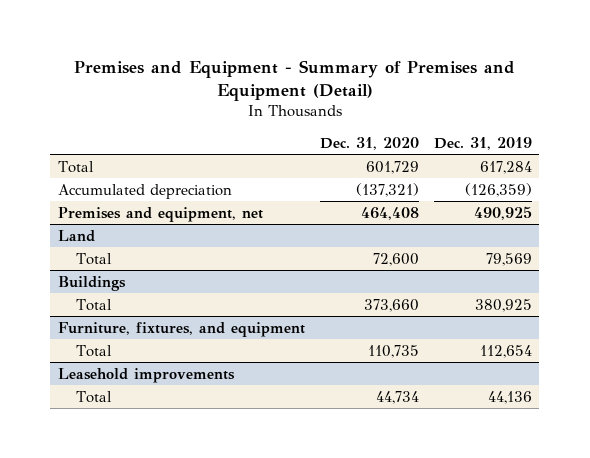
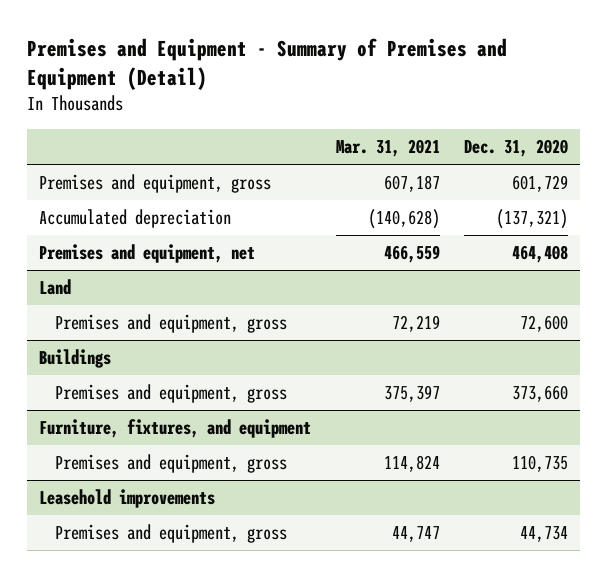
- | Dec. 31, 2020 | Dec. 31, 2019
+ | Mar. 31, 2021 | Dec. 31, 2020
- Total | 601,729 | 617,284
+ Premises and equipment, gross | 607,187 | 601,729
@ Land
- Total | 72,600 | 79,569
+ Premises and equipment, gross | 72,219 | 72,600
@ Buildings
- Total | 373,660 | 380,925
+ Premises and equipment, gross | 375,397 | 373,660
@ Furniture, fixtures, and equipment
- Total | 110,735 | 112,654
+ Premises and equipment, gross | 114,824 | 110,735
@ Leasehold improvements
- Total | 44,734 | 44,136
+ Premises and equipment, gross | 44,747 | 44,734

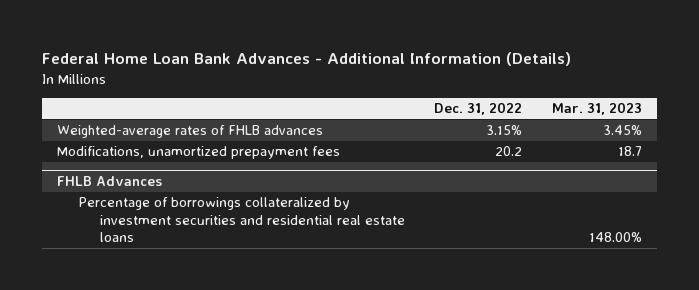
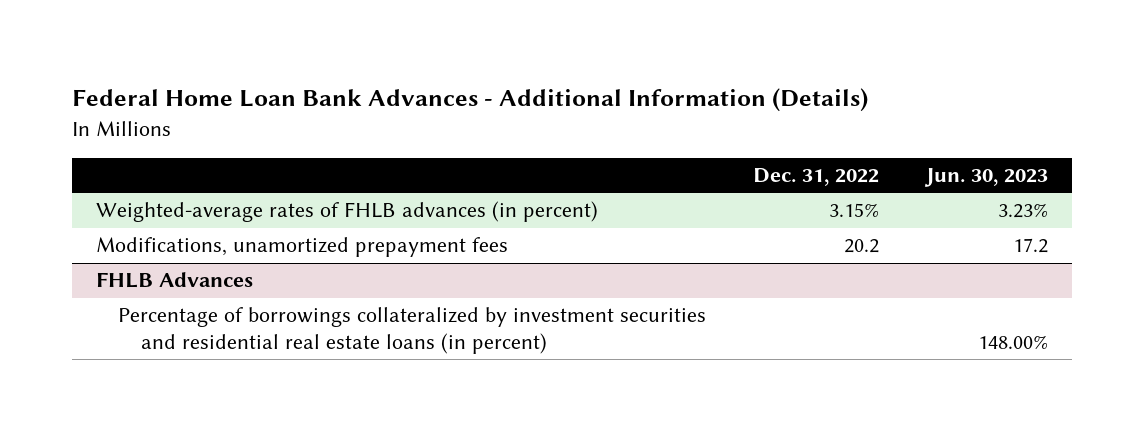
- | Dec. 31, 2022 | Mar. 31, 2023
+ | Dec. 31, 2022 | Jun. 30, 2023
- Weighted-average rates of FHLB advances | 3.15% | 3.45%
+ Weighted-average rates of FHLB advances (in percent) | 3.15% | 3.23%
@ FHLB Advances
- Percentage of borrowings collateralized by investment securities and residential real estate loans | | 148.00%
+ Percentage of borrowings collateralized by investment securities and residential real estate loans (in percent) | | 148.00%

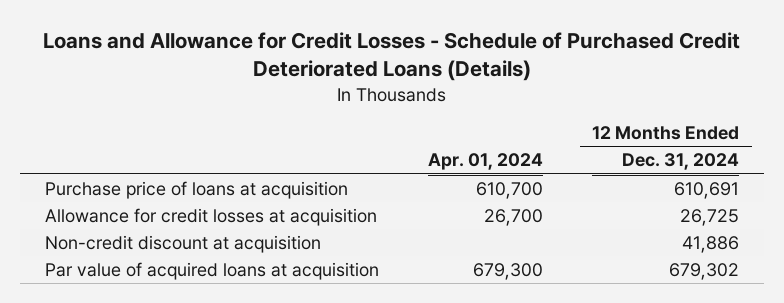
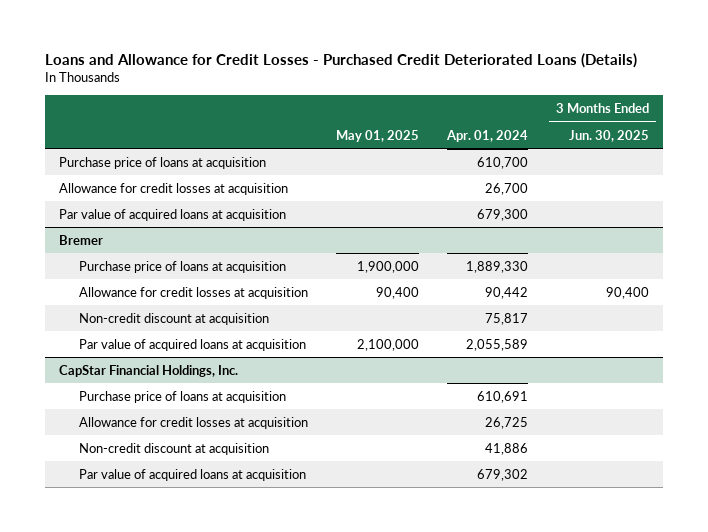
- Loans and Allowance for Credit Losses - Schedule of Purchased Credit Deteriorated Loans (Details)
+ Loans and Allowance for Credit Losses - Purchased Credit Deteriorated Loans (Details)
- | Apr. 01, 2024 | 12 Months Ended Dec. 31, 2024
+ | May 01, 2025 | Apr. 01, 2024 | 3 Months Ended Jun. 30, 2025
- Non-credit discount at acquisition | | 41,886
+ Bremer
+ Purchase price of loans at acquisition | 1,900,000 | 1,889,330 |
+ Allowance for credit losses at acquisition | 90,400 | 90,442 | 90,400
+ Non-credit discount at acquisition | | 75,817 |
+ Par value of acquired loans at acquisition | 2,100,000 | 2,055,589 |
+ CapStar Financial Holdings, Inc.
+ Purchase price of loans at acquisition | | 610,691 |
+ Allowance for credit losses at acquisition | | 26,725 |
+ Non-credit discount at acquisition | | 41,886 |
+ Par value of acquired loans at acquisition | | 679,302 |

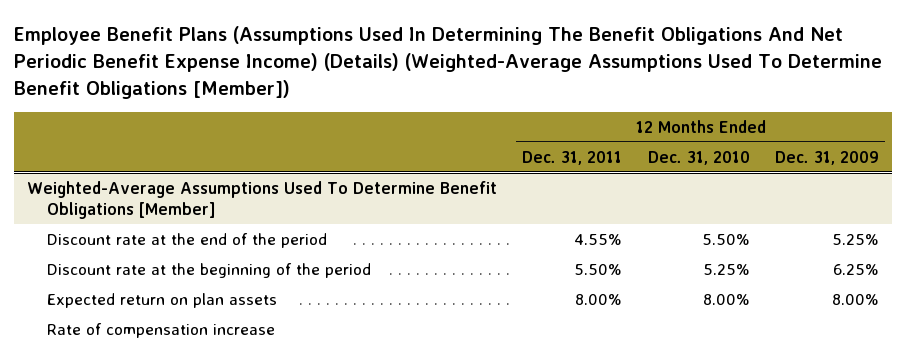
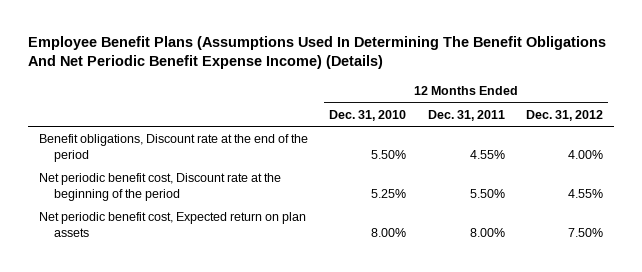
- Employee Benefit Plans (Assumptions Used In Determining The Benefit Obligations And Net Periodic Benefit Expense Income) (Details) (Weighted-Average Assumptions Used To Determine Benefit Obligations [Member])
+ Employee Benefit Plans (Assumptions Used In Determining The Benefit Obligations And Net Periodic Benefit Expense Income) (Details)
- | 12 Months Ended Dec. 31, 2011 | 12 Months Ended Dec. 31, 2010 | 12 Months Ended Dec. 31, 2009
+ | 12 Months Ended Dec. 31, 2010 | 12 Months Ended Dec. 31, 2011 | 12 Months Ended Dec. 31, 2012
- Weighted-Average Assumptions Used To Determine Benefit Obligations [Member]
- Discount rate at the end of the period | 4.55% | 5.50% | 5.25%
- Discount rate at the beginning of the period | 5.50% | 5.25% | 6.25%
- Expected return on plan assets | 8.00% | 8.00% | 8.00%
- Rate of compensation increase
+ Benefit obligations, Discount rate at the end of the period | 5.50% | 4.55% | 4.00%
+ Net periodic benefit cost, Discount rate at the beginning of the period | 5.25% | 5.50% | 4.55%
+ Net periodic benefit cost, Expected return on plan assets | 8.00% | 8.00% | 7.50%

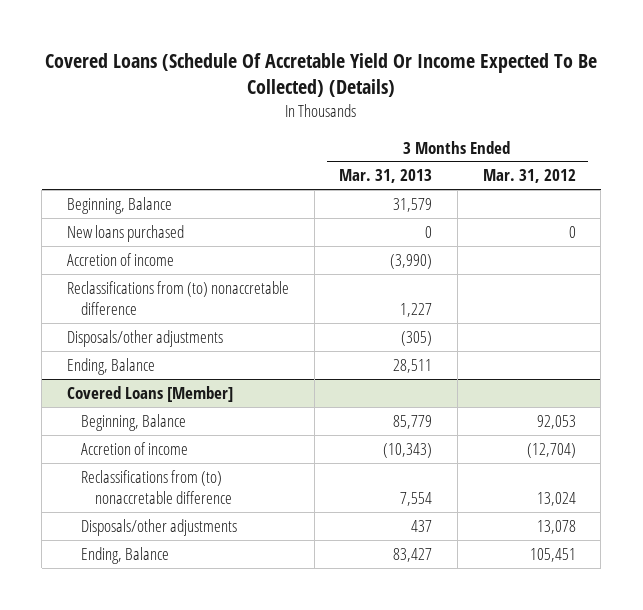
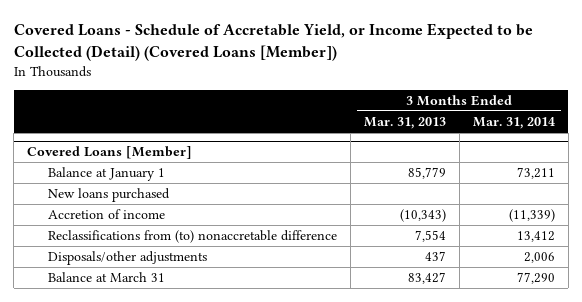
- Covered Loans (Schedule Of Accretable Yield Or Income Expected To Be Collected) (Details)
+ Covered Loans - Schedule of Accretable Yield, or Income Expected to be Collected (Detail) (Covered Loans [Member])
- | 3 Months Ended Mar. 31, 2013 | 3 Months Ended Mar. 31, 2012
+ | 3 Months Ended Mar. 31, 2013 | 3 Months Ended Mar. 31, 2014
- Beginning, Balance | 31,579 |
- New loans purchased | 0 | 0
- Accretion of income | (3,990) |
- Reclassifications from (to) nonaccretable difference | 1,227 |
- Disposals/other adjustments | (305) |
- Ending, Balance | 28,511 |
@ Covered Loans [Member]
- Beginning, Balance | 85,779 | 92,053
+ Balance at January 1 | 85,779 | 73,211
+ New loans purchased
- Ending, Balance | 83,427 | 105,451
+ Balance at March 31 | 83,427 | 77,290

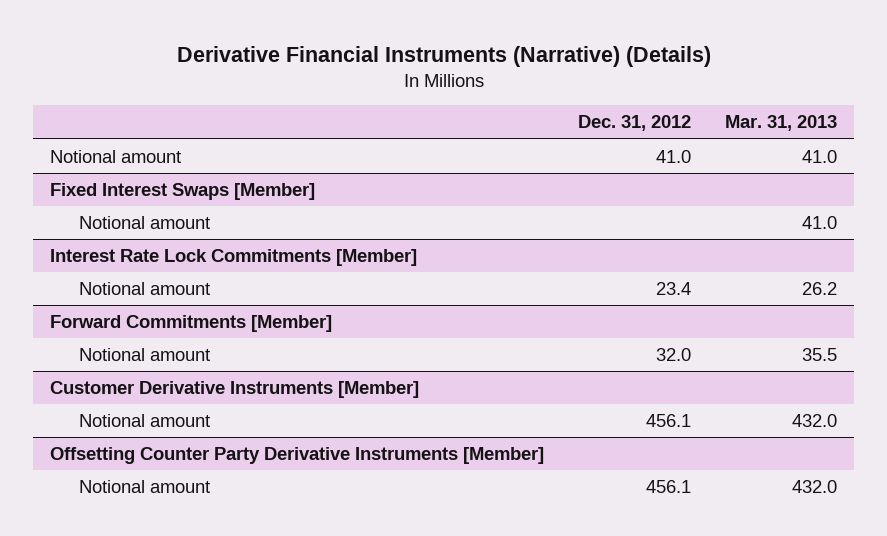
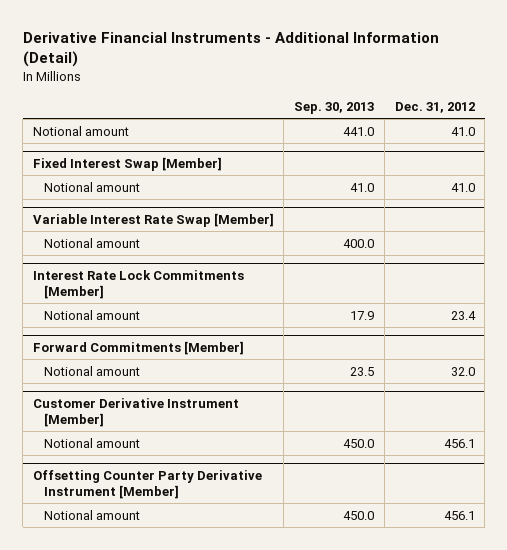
- Derivative Financial Instruments (Narrative) (Details)
+ Derivative Financial Instruments - Additional Information (Detail)
- | Dec. 31, 2012 | Mar. 31, 2013
+ | Sep. 30, 2013 | Dec. 31, 2012
- Fixed Interest Swaps [Member]
+ Fixed Interest Swap [Member]
+ Notional amount | 41.0 | 41.0
+ Variable Interest Rate Swap [Member]
- Customer Derivative Instruments [Member]
+ Customer Derivative Instrument [Member]
- Offsetting Counter Party Derivative Instruments [Member]
+ Offsetting Counter Party Derivative Instrument [Member]

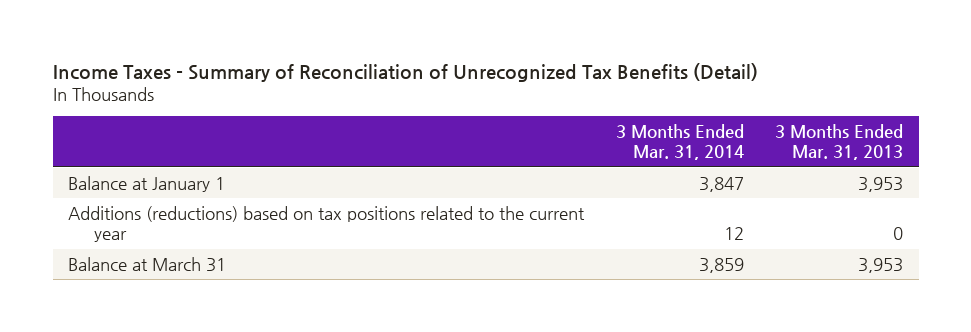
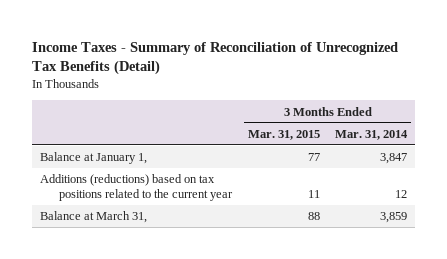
- | 3 Months Ended Mar. 31, 2014 | 3 Months Ended Mar. 31, 2013
+ | 3 Months Ended Mar. 31, 2015 | 3 Months Ended Mar. 31, 2014
- Balance at January 1 | 3,847 | 3,953
+ Balance at January 1, | 77 | 3,847
- Balance at March 31 | 3,859 | 3,953
+ Balance at March 31, | 88 | 3,859

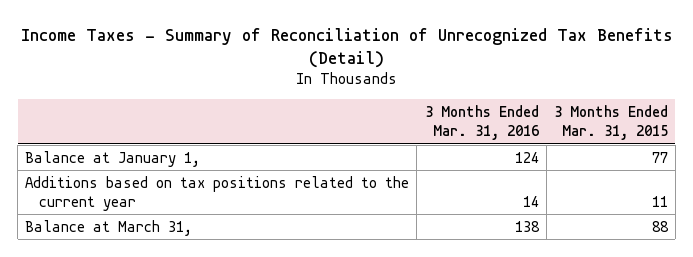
- | 3 Months Ended Mar. 31, 2015 | 3 Months Ended Mar. 31, 2014
+ | 3 Months Ended Mar. 31, 2016 | 3 Months Ended Mar. 31, 2015
- Additions (reductions) based on tax positions related to the current year | 11 | 12
+ Additions based on tax positions related to the current year | 14 | 11

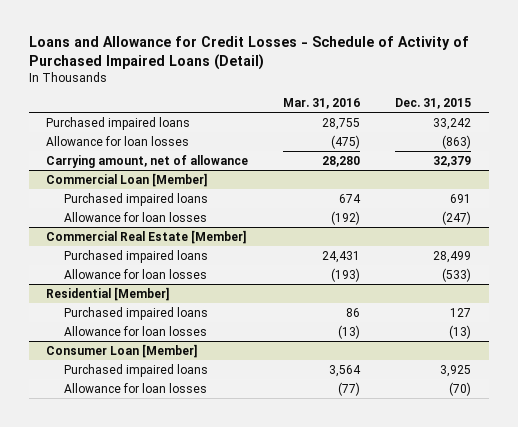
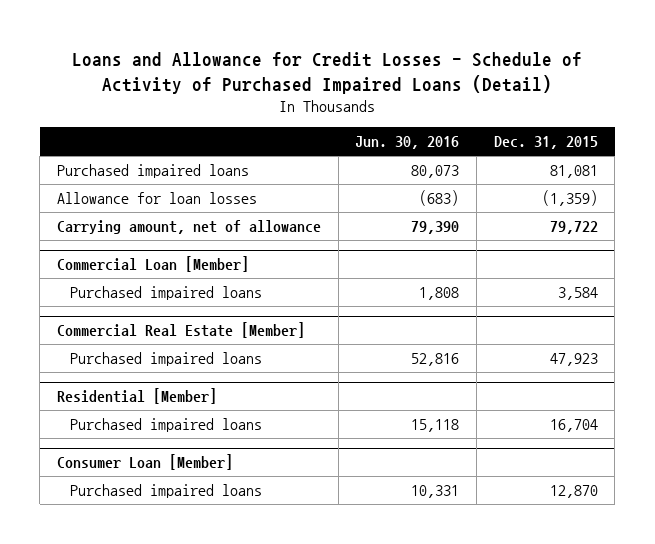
- | Mar. 31, 2016 | Dec. 31, 2015
+ | Jun. 30, 2016 | Dec. 31, 2015
- Purchased impaired loans | 28,755 | 33,242
- Allowance for loan losses | (475) | (863)
- Carrying amount, net of allowance | 28,280 | 32,379
+ Purchased impaired loans | 80,073 | 81,081
+ Allowance for loan losses | (683) | (1,359)
+ Carrying amount, net of allowance | 79,390 | 79,722
@ Commercial Loan [Member]
- Purchased impaired loans | 674 | 691
- Allowance for loan losses | (192) | (247)
+ Purchased impaired loans | 1,808 | 3,584
@ Commercial Real Estate [Member]
- Purchased impaired loans | 24,431 | 28,499
- Allowance for loan losses | (193) | (533)
+ Purchased impaired loans | 52,816 | 47,923
@ Residential [Member]
- Purchased impaired loans | 86 | 127
- Allowance for loan losses | (13) | (13)
+ Purchased impaired loans | 15,118 | 16,704
@ Consumer Loan [Member]
- Purchased impaired loans | 3,564 | 3,925
- Allowance for loan losses | (77) | (70)
+ Purchased impaired loans | 10,331 | 12,870

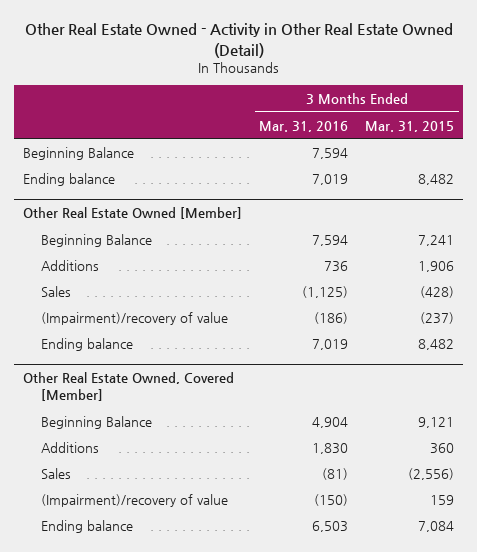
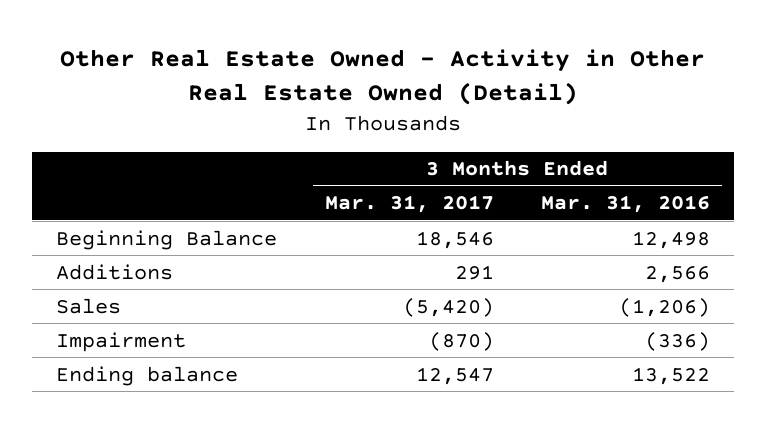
- | 3 Months Ended Mar. 31, 2016 | 3 Months Ended Mar. 31, 2015
+ | 3 Months Ended Mar. 31, 2017 | 3 Months Ended Mar. 31, 2016
- Beginning Balance | 7,594 |
- Ending balance | 7,019 | 8,482
- Other Real Estate Owned [Member]
- Beginning Balance | 7,594 | 7,241
- Additions | 736 | 1,906
- Sales | (1,125) | (428)
- (Impairment)/recovery of value | (186) | (237)
- Ending balance | 7,019 | 8,482
- Other Real Estate Owned, Covered [Member]
- Beginning Balance | 4,904 | 9,121
- Additions | 1,830 | 360
- Sales | (81) | (2,556)
- (Impairment)/recovery of value | (150) | 159
- Ending balance | 6,503 | 7,084
+ Beginning Balance | 18,546 | 12,498
+ Additions | 291 | 2,566
+ Sales | (5,420) | (1,206)
+ Impairment | (870) | (336)
+ Ending balance | 12,547 | 13,522

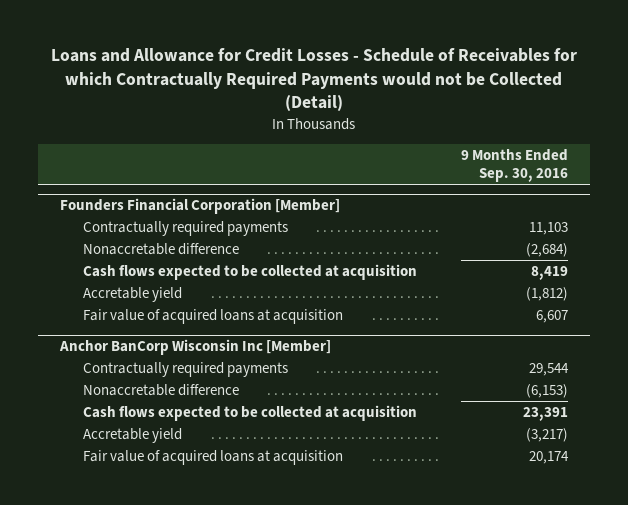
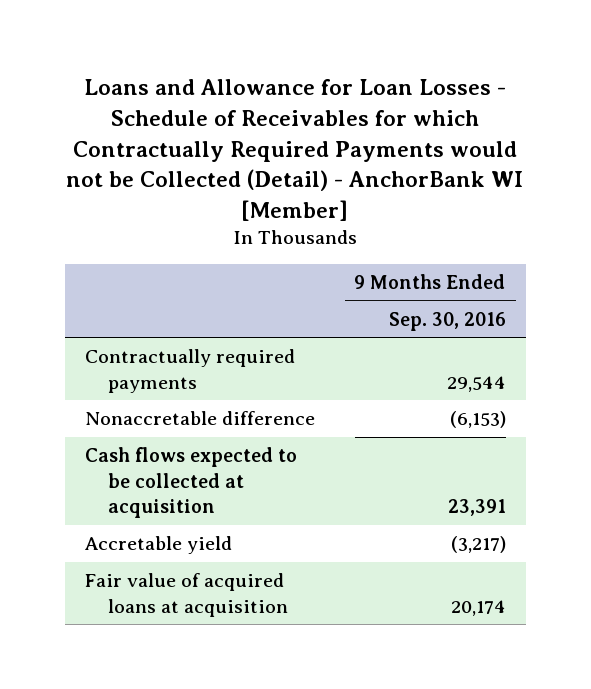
- Loans and Allowance for Credit Losses - Schedule of Receivables for which Contractually Required Payments would not be Collected (Detail)
+ Loans and Allowance for Loan Losses - Schedule of Receivables for which Contractually Required Payments would not be Collected (Detail) - AnchorBank WI [Member]
- Founders Financial Corporation [Member]
- Contractually required payments | 11,103
- Nonaccretable difference | (2,684)
- Cash flows expected to be collected at acquisition | 8,419
- Accretable yield | (1,812)
- Fair value of acquired loans at acquisition | 6,607
- Anchor BanCorp Wisconsin Inc [Member]

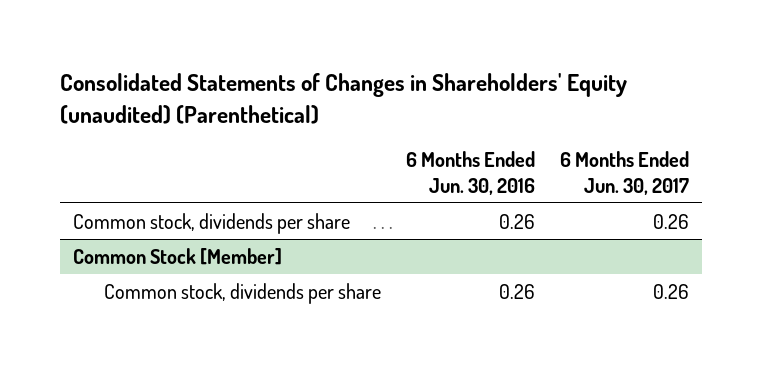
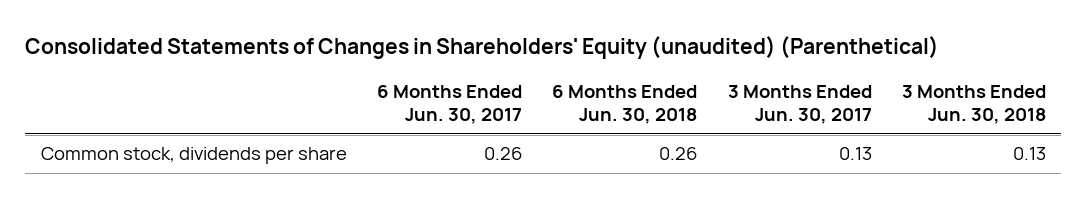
- | 6 Months Ended Jun. 30, 2016 | 6 Months Ended Jun. 30, 2017
+ | 6 Months Ended Jun. 30, 2017 | 6 Months Ended Jun. 30, 2018 | 3 Months Ended Jun. 30, 2017 | 3 Months Ended Jun. 30, 2018
- Common Stock [Member]
- Common stock, dividends per share | 0.26 | 0.26

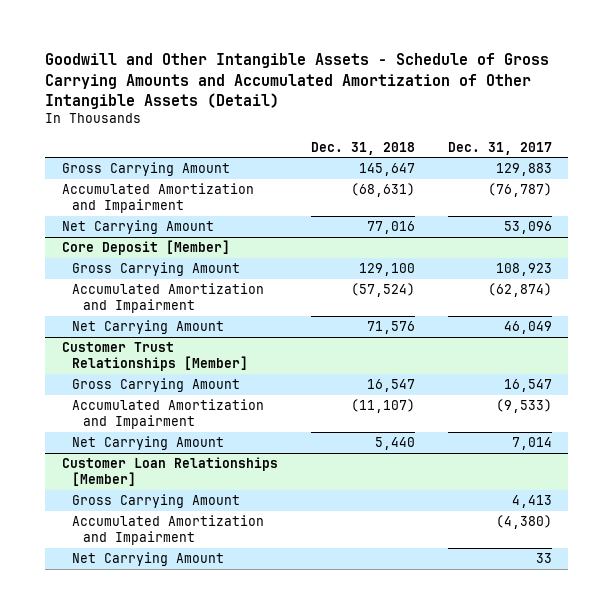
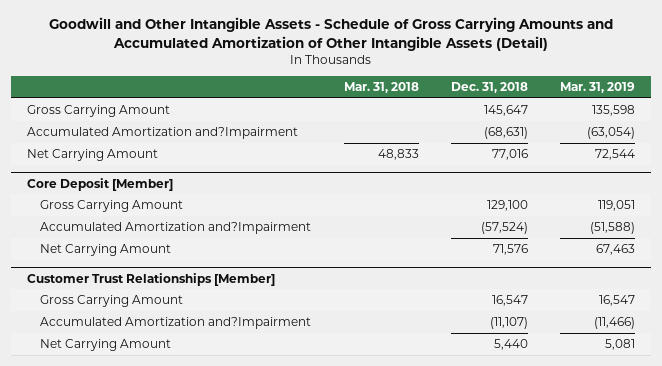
- | Dec. 31, 2018 | Dec. 31, 2017
+ | Mar. 31, 2018 | Dec. 31, 2018 | Mar. 31, 2019
- Accumulated Amortization and Impairment | (68,631) | (76,787)
+ Accumulated Amortization and?Impairment | | (68,631) | (63,054)
@ Core Deposit [Member]
- Accumulated Amortization and Impairment | (57,524) | (62,874)
+ Accumulated Amortization and?Impairment | | (57,524) | (51,588)
@ Customer Trust Relationships [Member]
- Accumulated Amortization and Impairment | (11,107) | (9,533)
+ Accumulated Amortization and?Impairment | | (11,107) | (11,466)
- Customer Loan Relationships [Member]
- Gross Carrying Amount | | 4,413
- Accumulated Amortization and Impairment | | (4,380)
- Net Carrying Amount | | 33

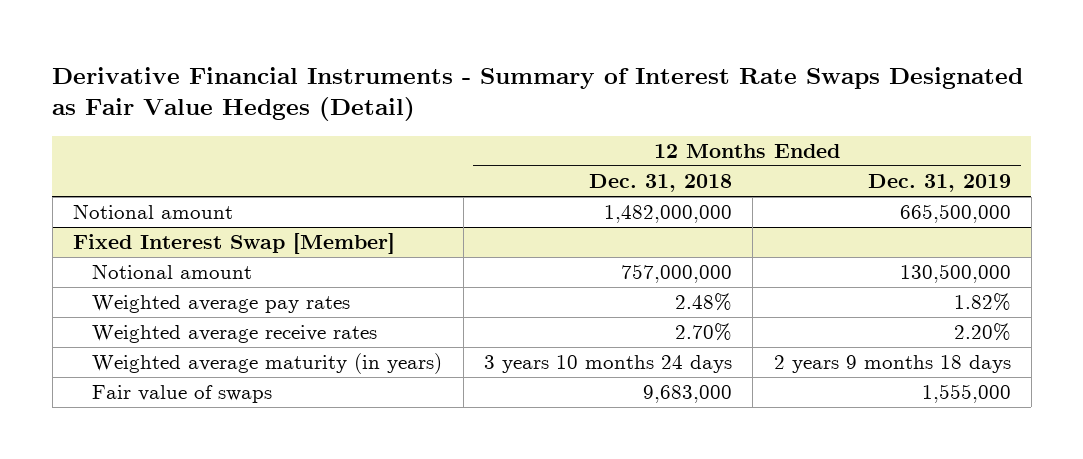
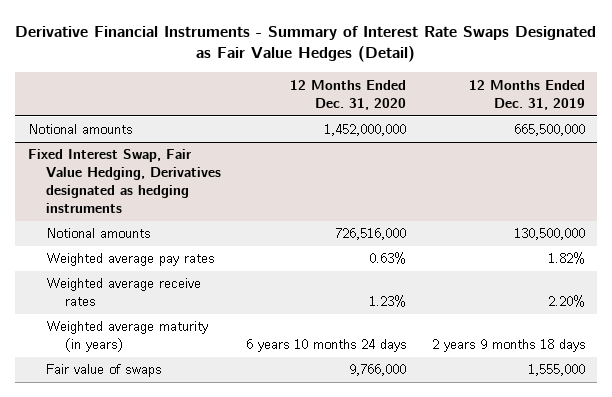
- | 12 Months Ended Dec. 31, 2018 | 12 Months Ended Dec. 31, 2019
+ | 12 Months Ended Dec. 31, 2020 | 12 Months Ended Dec. 31, 2019
- Notional amount | 1,482,000,000 | 665,500,000
- Fixed Interest Swap [Member]
- Notional amount | 757,000,000 | 130,500,000
+ Notional amounts | 1,452,000,000 | 665,500,000
+ Fixed Interest Swap, Fair Value Hedging, Derivatives designated as hedging instruments
+ Notional amounts | 726,516,000 | 130,500,000

